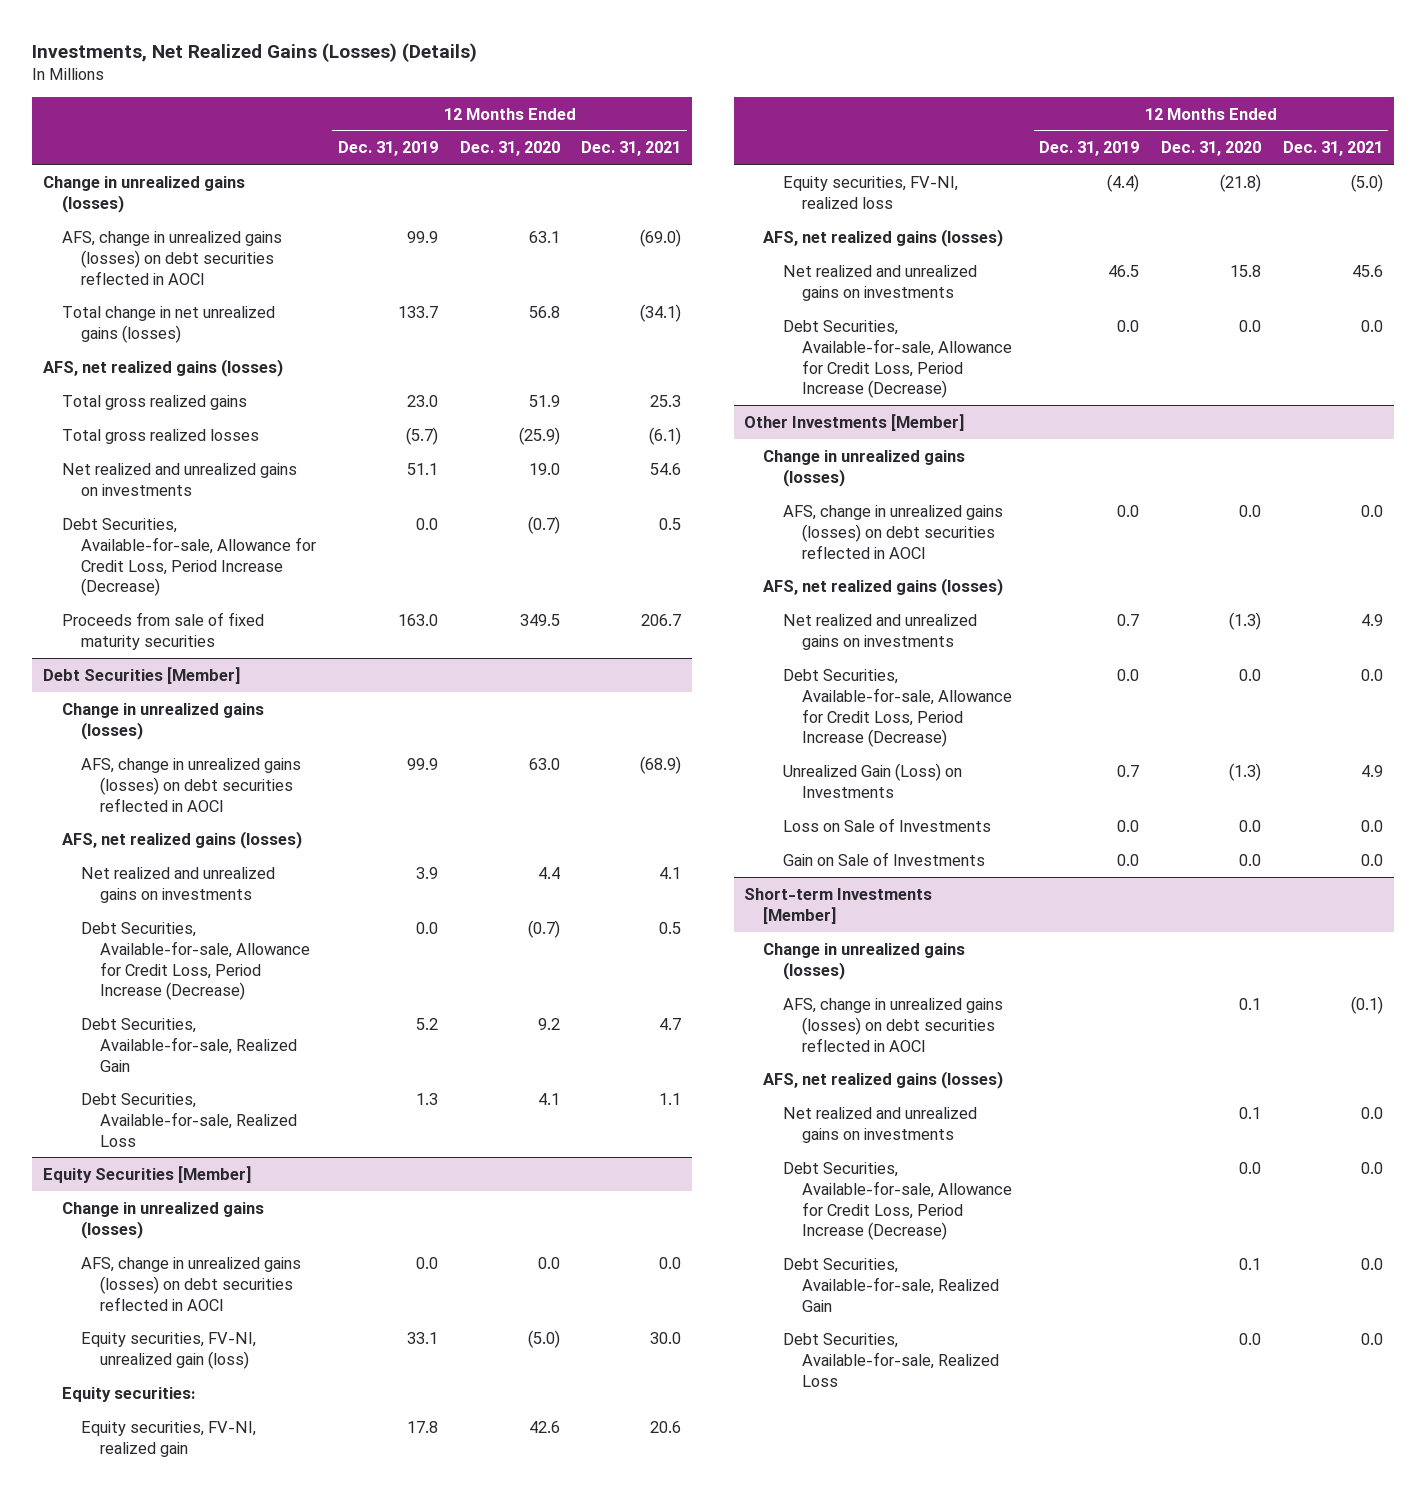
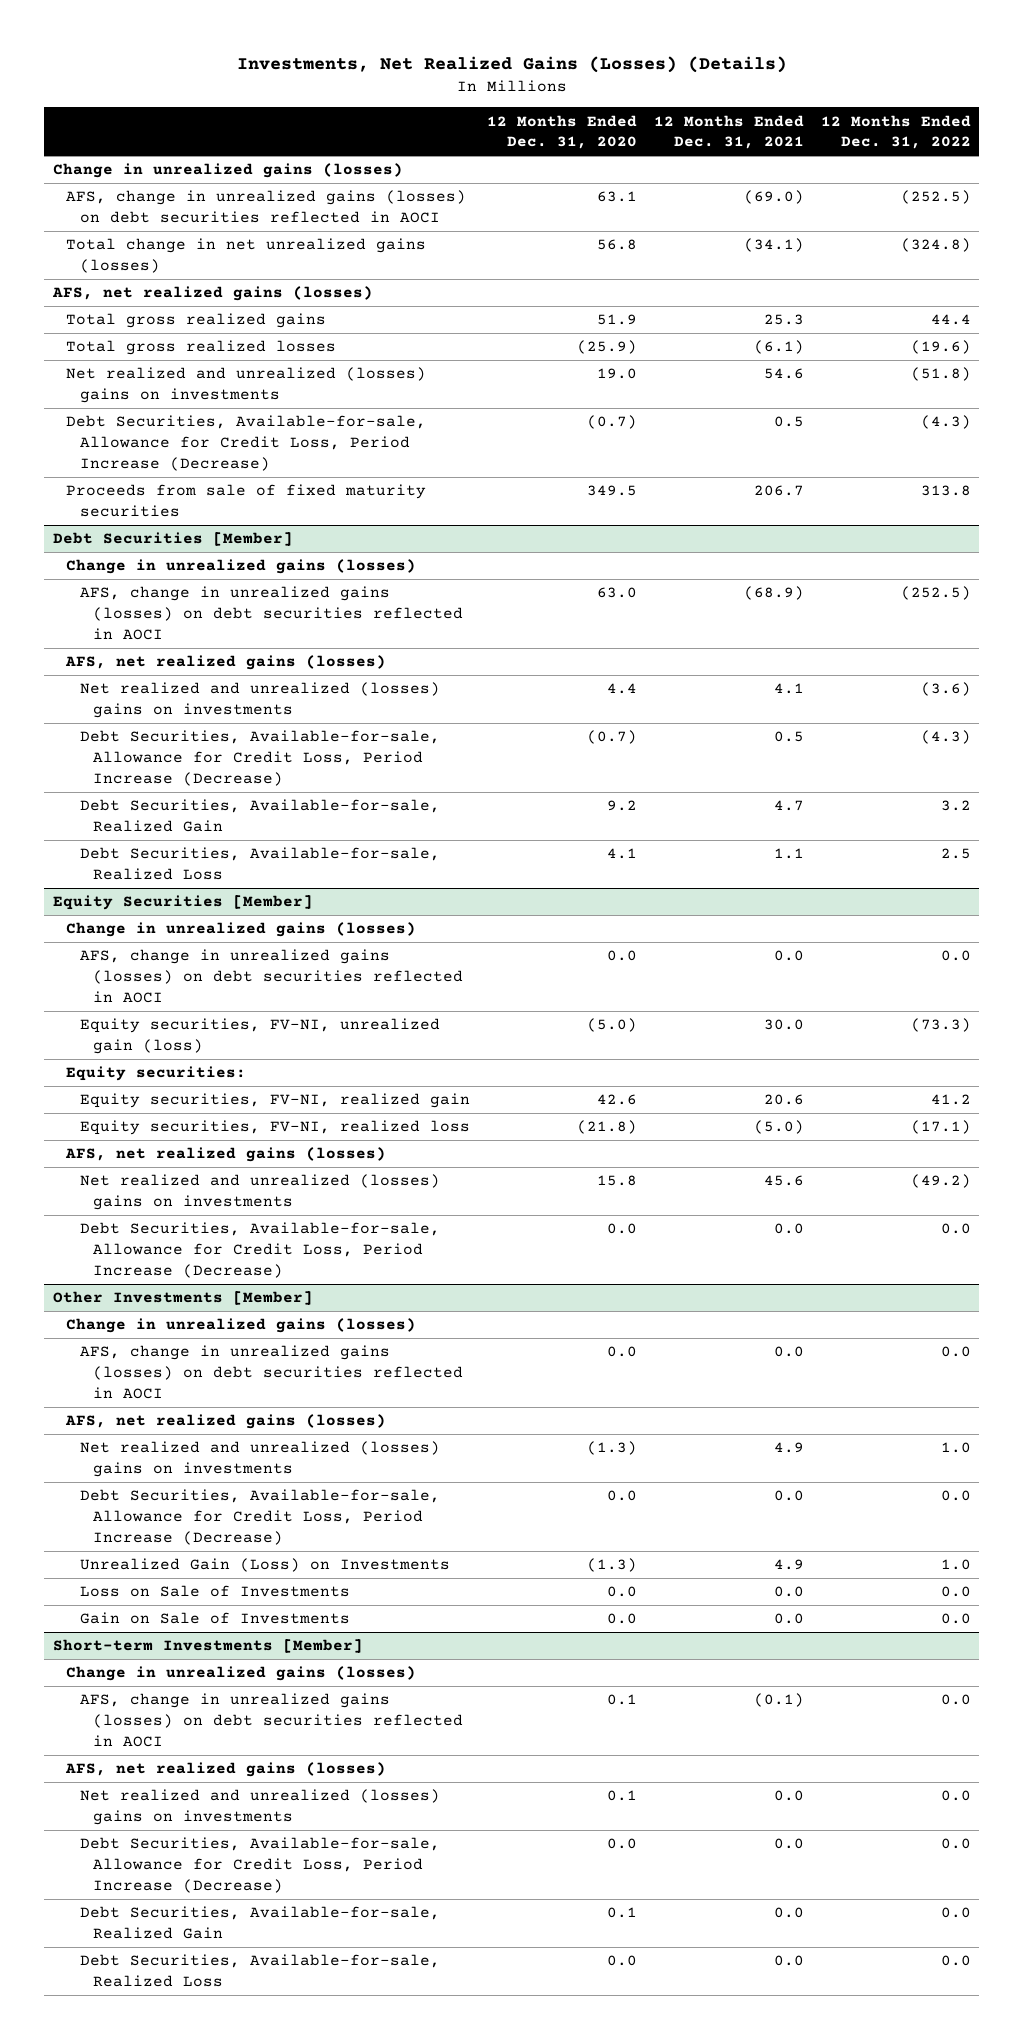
- | 12 Months Ended Dec. 31, 2019 | 12 Months Ended Dec. 31, 2020 | 12 Months Ended Dec. 31, 2021
+ | 12 Months Ended Dec. 31, 2020 | 12 Months Ended Dec. 31, 2021 | 12 Months Ended Dec. 31, 2022
- Net realized and unrealized gains on investments | 51.1 | 19.0 | 54.6
+ Net realized and unrealized (losses) gains on investments | 19.0 | 54.6 | (51.8)
@ Debt Securities [Member]
- Net realized and unrealized gains on investments | 3.9 | 4.4 | 4.1
+ Net realized and unrealized (losses) gains on investments | 4.4 | 4.1 | (3.6)
@ Equity Securities [Member]
- Net realized and unrealized gains on investments | 46.5 | 15.8 | 45.6
+ Net realized and unrealized (losses) gains on investments | 15.8 | 45.6 | (49.2)
@ Other Investments [Member]
- Net realized and unrealized gains on investments | 0.7 | (1.3) | 4.9
+ Net realized and unrealized (losses) gains on investments | (1.3) | 4.9 | 1.0
@ Short-term Investments [Member]
- Net realized and unrealized gains on investments | | 0.1 | 0.0
+ Net realized and unrealized (losses) gains on investments | 0.1 | 0.0 | 0.0

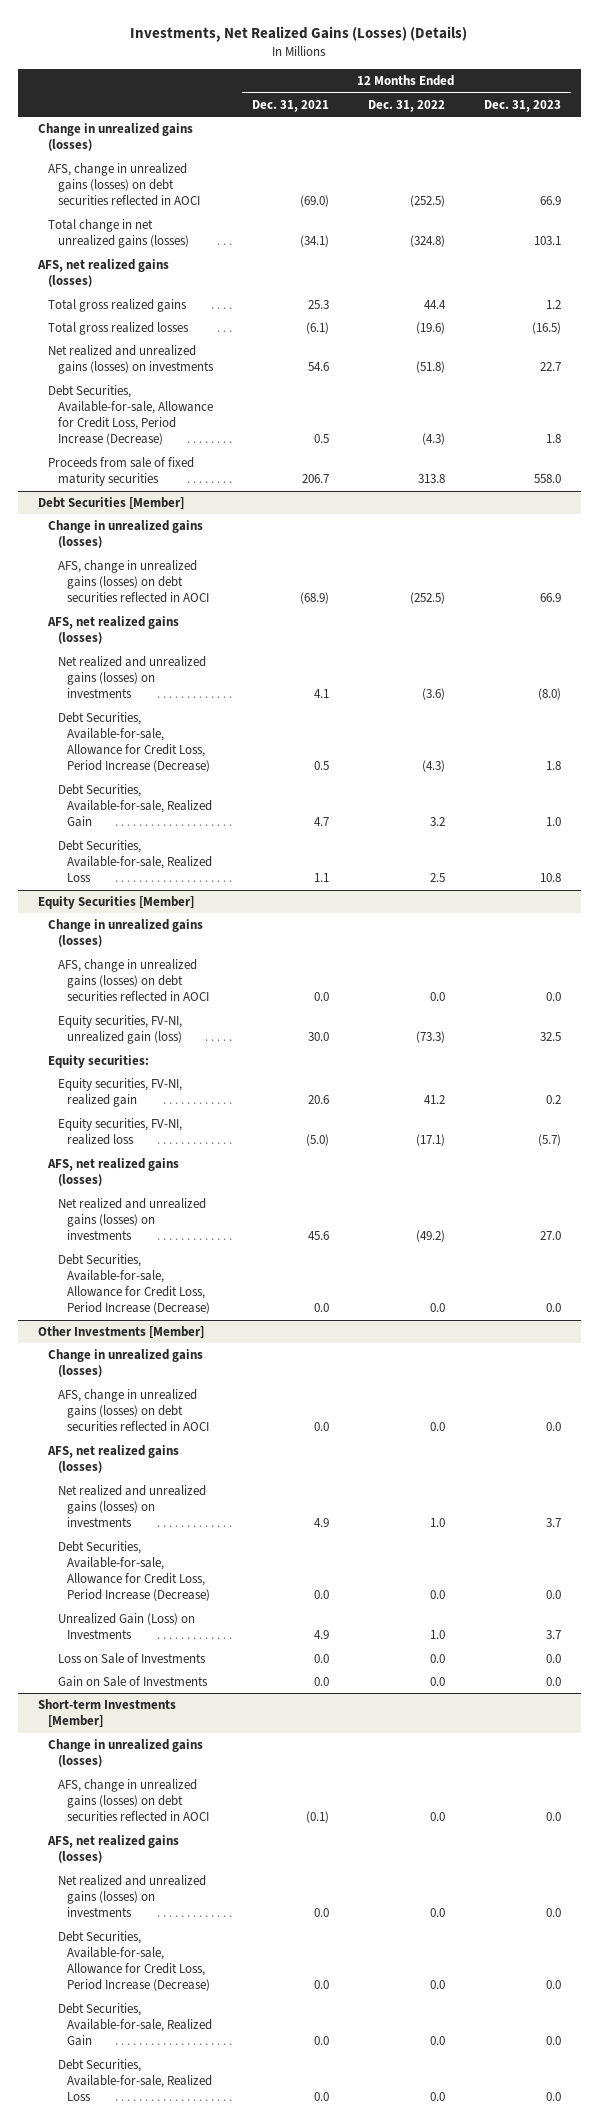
- | 12 Months Ended Dec. 31, 2020 | 12 Months Ended Dec. 31, 2021 | 12 Months Ended Dec. 31, 2022
+ | 12 Months Ended Dec. 31, 2021 | 12 Months Ended Dec. 31, 2022 | 12 Months Ended Dec. 31, 2023
- Net realized and unrealized (losses) gains on investments | 19.0 | 54.6 | (51.8)
+ Net realized and unrealized gains (losses) on investments | 54.6 | (51.8) | 22.7
@ Debt Securities [Member]
- Net realized and unrealized (losses) gains on investments | 4.4 | 4.1 | (3.6)
+ Net realized and unrealized gains (losses) on investments | 4.1 | (3.6) | (8.0)
@ Equity Securities [Member]
- Net realized and unrealized (losses) gains on investments | 15.8 | 45.6 | (49.2)
+ Net realized and unrealized gains (losses) on investments | 45.6 | (49.2) | 27.0
@ Other Investments [Member]
- Net realized and unrealized (losses) gains on investments | (1.3) | 4.9 | 1.0
+ Net realized and unrealized gains (losses) on investments | 4.9 | 1.0 | 3.7
@ Short-term Investments [Member]
- Net realized and unrealized (losses) gains on investments | 0.1 | 0.0 | 0.0
+ Net realized and unrealized gains (losses) on investments | 0.0 | 0.0 | 0.0

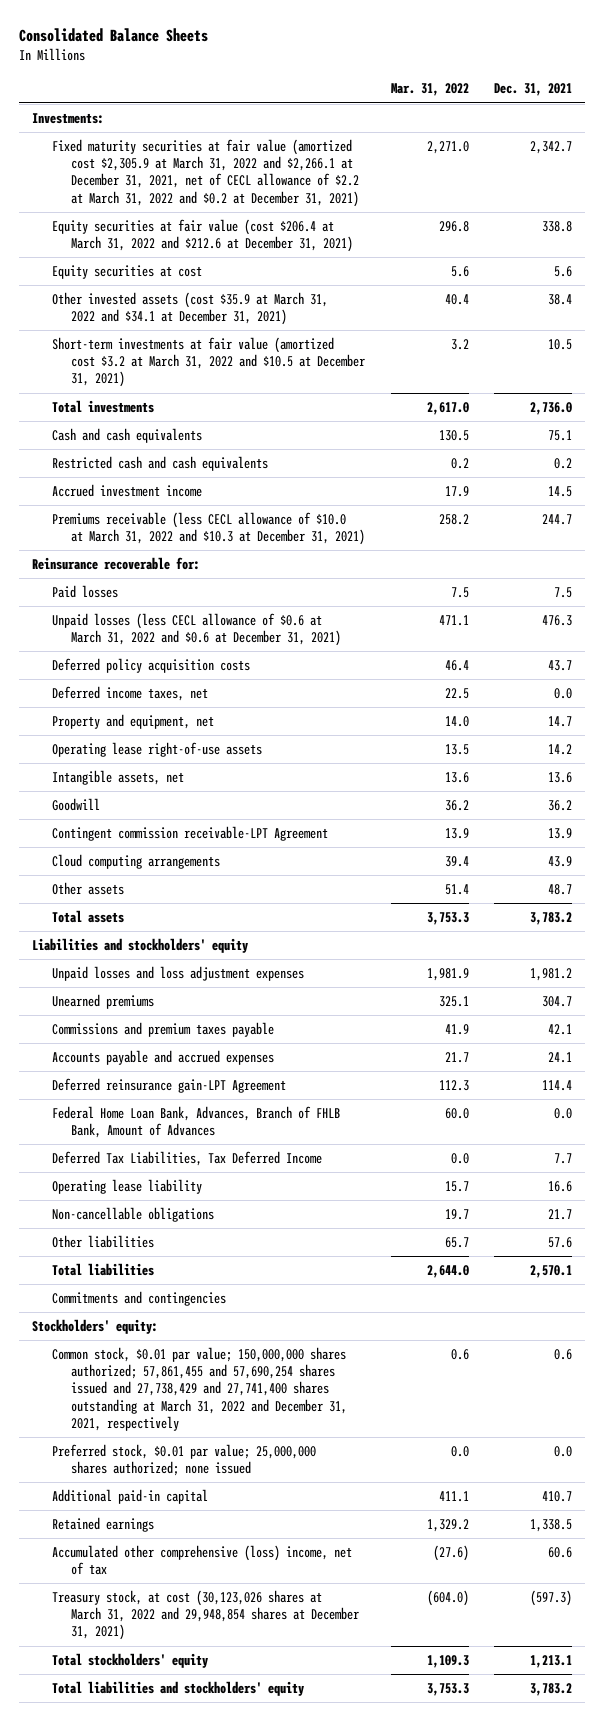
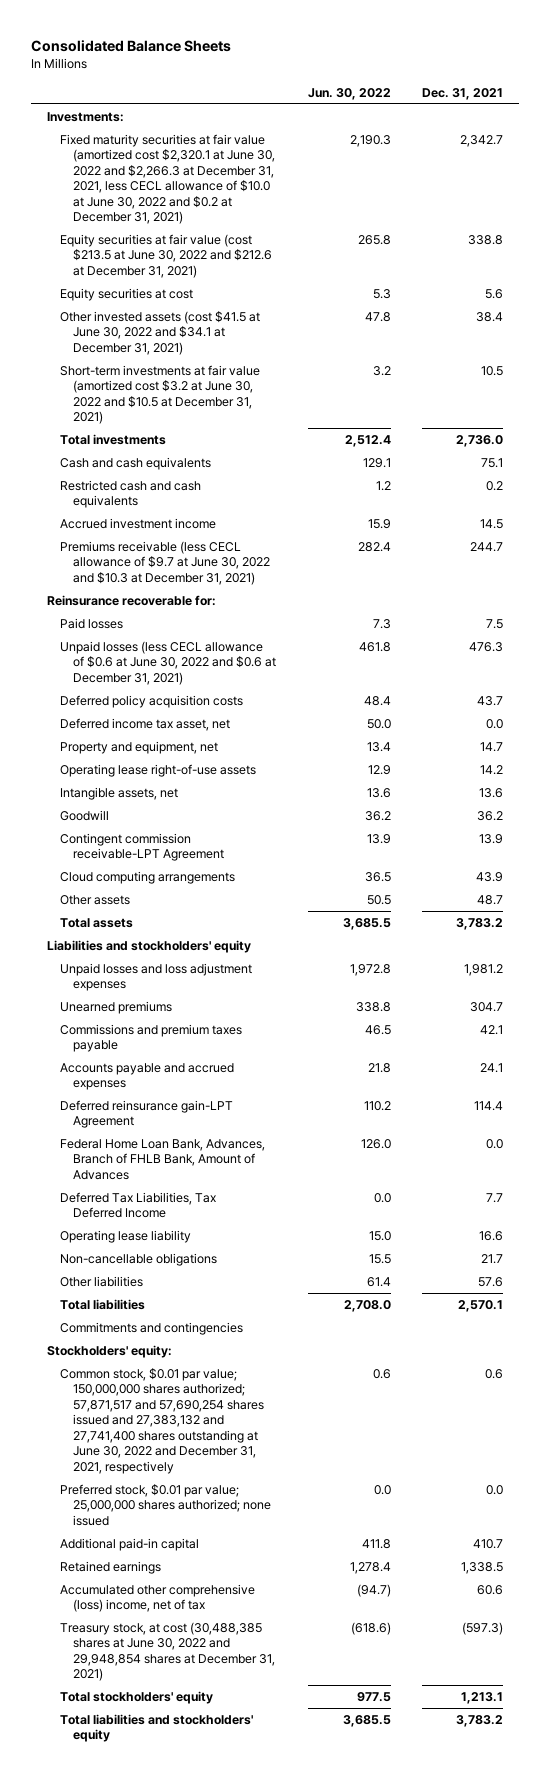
- | Mar. 31, 2022 | Dec. 31, 2021
+ | Jun. 30, 2022 | Dec. 31, 2021
- Fixed maturity securities at fair value (amortized cost $2,305.9 at March 31, 2022 and $2,266.1 at December 31, 2021, net of CECL allowance of $2.2 at March 31, 2022 and $0.2 at December 31, 2021) | 2,271.0 | 2,342.7
- Equity securities at fair value (cost $206.4 at March 31, 2022 and $212.6 at December 31, 2021) | 296.8 | 338.8
+ Fixed maturity securities at fair value (amortized cost $2,320.1 at June 30, 2022 and $2,266.3 at December 31, 2021, less CECL allowance of $10.0 at June 30, 2022 and $0.2 at December 31, 2021) | 2,190.3 | 2,342.7
+ Equity securities at fair value (cost $213.5 at June 30, 2022 and $212.6 at December 31, 2021) | 265.8 | 338.8
- Other invested assets (cost $35.9 at March 31, 2022 and $34.1 at December 31, 2021) | 40.4 | 38.4
- Short-term investments at fair value (amortized cost $3.2 at March 31, 2022 and $10.5 at December 31, 2021) | 3.2 | 10.5
+ Other invested assets (cost $41.5 at June 30, 2022 and $34.1 at December 31, 2021) | 47.8 | 38.4
+ Short-term investments at fair value (amortized cost $3.2 at June 30, 2022 and $10.5 at December 31, 2021) | 3.2 | 10.5
- Premiums receivable (less CECL allowance of $10.0 at March 31, 2022 and $10.3 at December 31, 2021) | 258.2 | 244.7
+ Premiums receivable (less CECL allowance of $9.7 at June 30, 2022 and $10.3 at December 31, 2021) | 282.4 | 244.7
- Unpaid losses (less CECL allowance of $0.6 at March 31, 2022 and $0.6 at December 31, 2021) | 471.1 | 476.3
+ Unpaid losses (less CECL allowance of $0.6 at June 30, 2022 and $0.6 at December 31, 2021) | 461.8 | 476.3
- Deferred income taxes, net | 22.5 | 0.0
+ Deferred income tax asset, net | 50.0 | 0.0
- Common stock, $0.01 par value; 150,000,000 shares authorized; 57,861,455 and 57,690,254 shares issued and 27,738,429 and 27,741,400 shares outstanding at March 31, 2022 and December 31, 2021, respectively | 0.6 | 0.6
+ Common stock, $0.01 par value; 150,000,000 shares authorized; 57,871,517 and 57,690,254 shares issued and 27,383,132 and 27,741,400 shares outstanding at June 30, 2022 and December 31, 2021, respectively | 0.6 | 0.6
- Treasury stock, at cost (30,123,026 shares at March 31, 2022 and 29,948,854 shares at December 31, 2021) | (604.0) | (597.3)
+ Treasury stock, at cost (30,488,385 shares at June 30, 2022 and 29,948,854 shares at December 31, 2021) | (618.6) | (597.3)

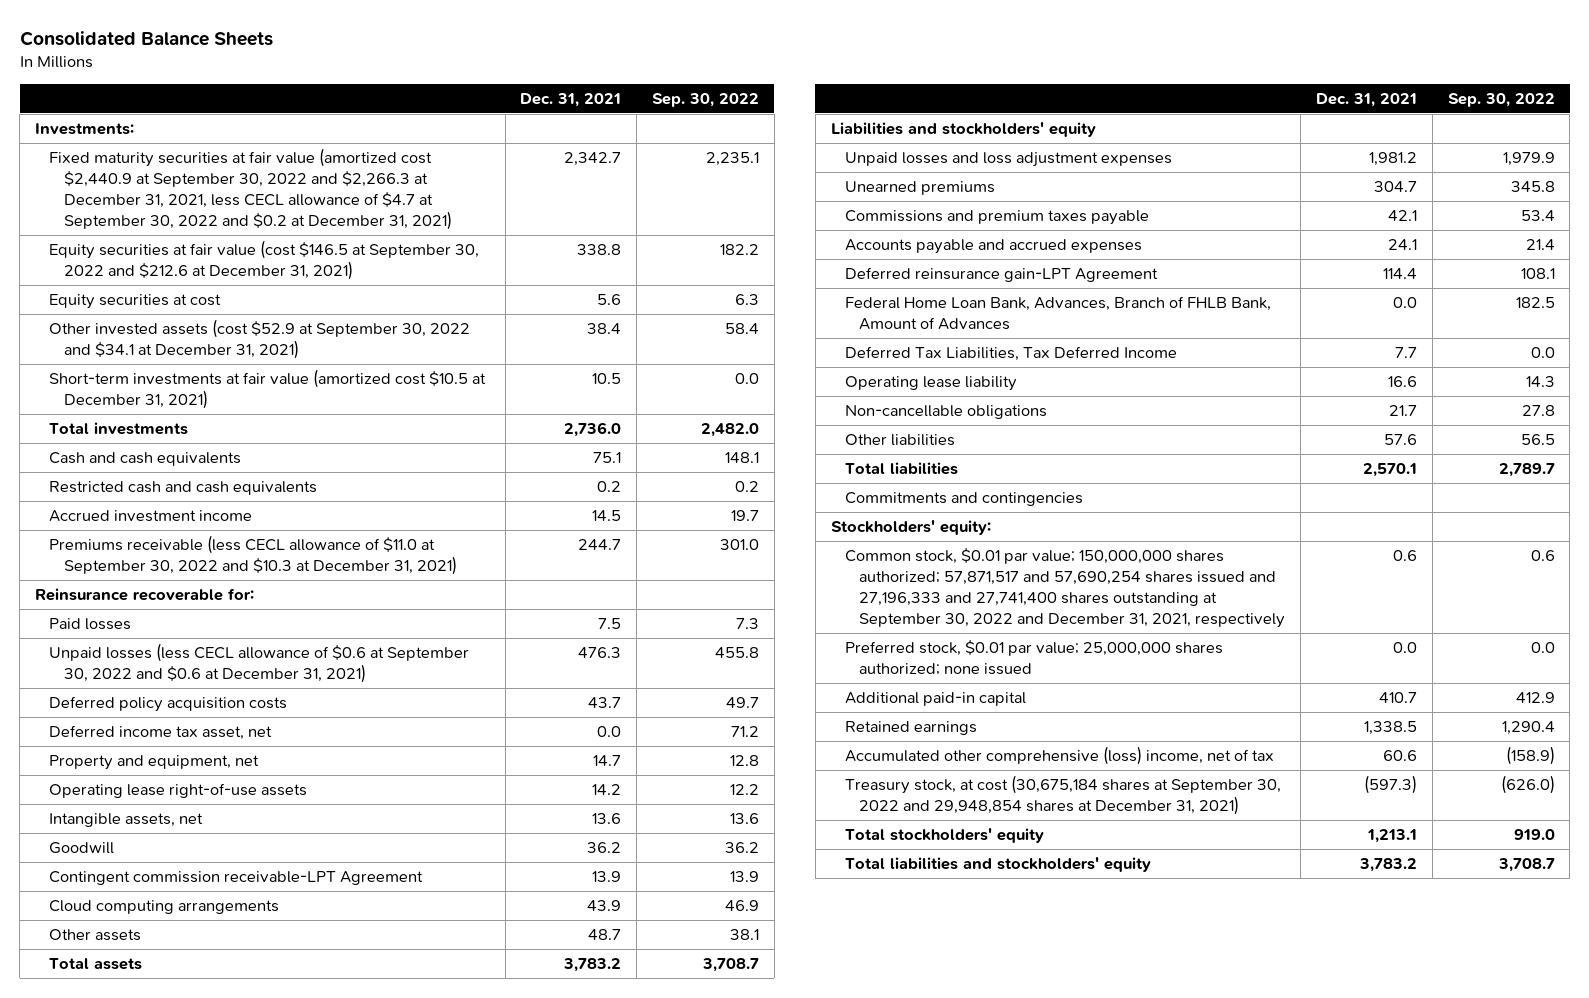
- | Jun. 30, 2022 | Dec. 31, 2021
+ | Dec. 31, 2021 | Sep. 30, 2022
- Fixed maturity securities at fair value (amortized cost $2,320.1 at June 30, 2022 and $2,266.3 at December 31, 2021, less CECL allowance of $10.0 at June 30, 2022 and $0.2 at December 31, 2021) | 2,190.3 | 2,342.7
- Equity securities at fair value (cost $213.5 at June 30, 2022 and $212.6 at December 31, 2021) | 265.8 | 338.8
+ Fixed maturity securities at fair value (amortized cost $2,440.9 at September 30, 2022 and $2,266.3 at December 31, 2021, less CECL allowance of $4.7 at September 30, 2022 and $0.2 at December 31, 2021) | 2,342.7 | 2,235.1
+ Equity securities at fair value (cost $146.5 at September 30, 2022 and $212.6 at December 31, 2021) | 338.8 | 182.2
- Other invested assets (cost $41.5 at June 30, 2022 and $34.1 at December 31, 2021) | 47.8 | 38.4
- Short-term investments at fair value (amortized cost $3.2 at June 30, 2022 and $10.5 at December 31, 2021) | 3.2 | 10.5
+ Other invested assets (cost $52.9 at September 30, 2022 and $34.1 at December 31, 2021) | 38.4 | 58.4
+ Short-term investments at fair value (amortized cost $10.5 at December 31, 2021) | 10.5 | 0.0
- Premiums receivable (less CECL allowance of $9.7 at June 30, 2022 and $10.3 at December 31, 2021) | 282.4 | 244.7
+ Premiums receivable (less CECL allowance of $11.0 at September 30, 2022 and $10.3 at December 31, 2021) | 244.7 | 301.0
- Unpaid losses (less CECL allowance of $0.6 at June 30, 2022 and $0.6 at December 31, 2021) | 461.8 | 476.3
+ Unpaid losses (less CECL allowance of $0.6 at September 30, 2022 and $0.6 at December 31, 2021) | 476.3 | 455.8
- Common stock, $0.01 par value; 150,000,000 shares authorized; 57,871,517 and 57,690,254 shares issued and 27,383,132 and 27,741,400 shares outstanding at June 30, 2022 and December 31, 2021, respectively | 0.6 | 0.6
+ Common stock, $0.01 par value; 150,000,000 shares authorized; 57,871,517 and 57,690,254 shares issued and 27,196,333 and 27,741,400 shares outstanding at September 30, 2022 and December 31, 2021, respectively | 0.6 | 0.6
- Treasury stock, at cost (30,488,385 shares at June 30, 2022 and 29,948,854 shares at December 31, 2021) | (618.6) | (597.3)
+ Treasury stock, at cost (30,675,184 shares at September 30, 2022 and 29,948,854 shares at December 31, 2021) | (597.3) | (626.0)

